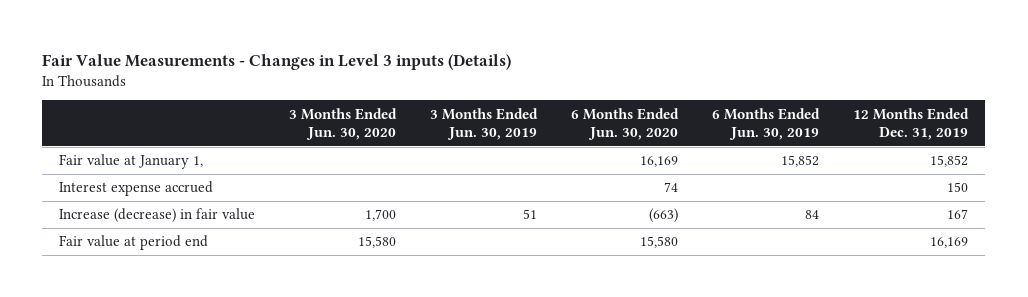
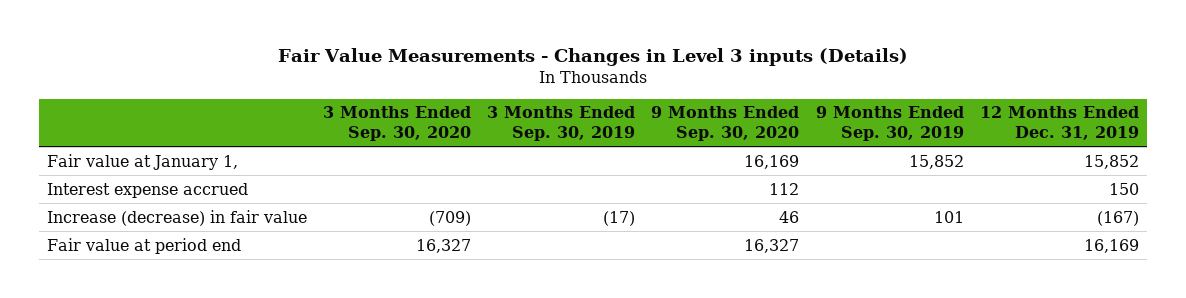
- | 3 Months Ended Jun. 30, 2020 | 3 Months Ended Jun. 30, 2019 | 6 Months Ended Jun. 30, 2020 | 6 Months Ended Jun. 30, 2019 | 12 Months Ended Dec. 31, 2019
+ | 3 Months Ended Sep. 30, 2020 | 3 Months Ended Sep. 30, 2019 | 9 Months Ended Sep. 30, 2020 | 9 Months Ended Sep. 30, 2019 | 12 Months Ended Dec. 31, 2019
- Increase (decrease) in fair value | 1,700 | 51 | (663) | 84 | 167
+ Increase (decrease) in fair value | (709) | (17) | 46 | 101 | (167)

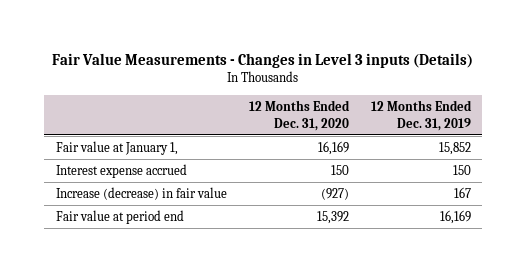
- | 3 Months Ended Sep. 30, 2020 | 3 Months Ended Sep. 30, 2019 | 9 Months Ended Sep. 30, 2020 | 9 Months Ended Sep. 30, 2019 | 12 Months Ended Dec. 31, 2019
+ | 12 Months Ended Dec. 31, 2020 | 12 Months Ended Dec. 31, 2019
- Increase (decrease) in fair value | (709) | (17) | 46 | 101 | (167)
+ Increase (decrease) in fair value | (927) | 167

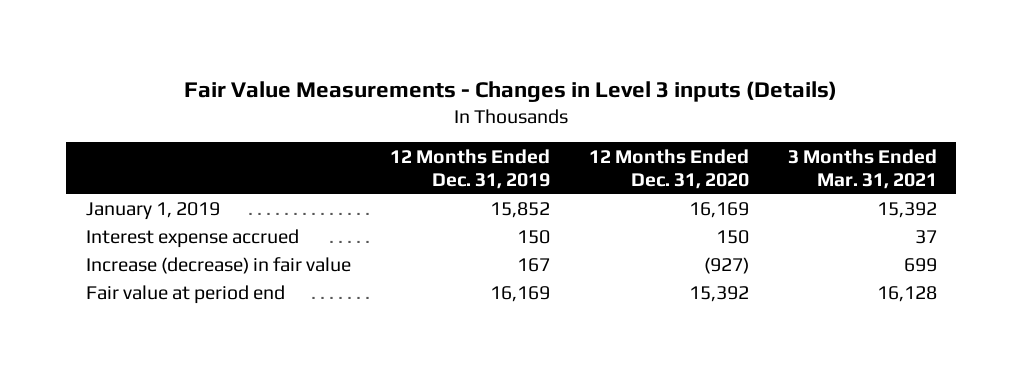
- | 12 Months Ended Dec. 31, 2020 | 12 Months Ended Dec. 31, 2019
+ | 12 Months Ended Dec. 31, 2019 | 12 Months Ended Dec. 31, 2020 | 3 Months Ended Mar. 31, 2021
- Fair value at January 1, | 16,169 | 15,852
+ January 1, 2019 | 15,852 | 16,169 | 15,392

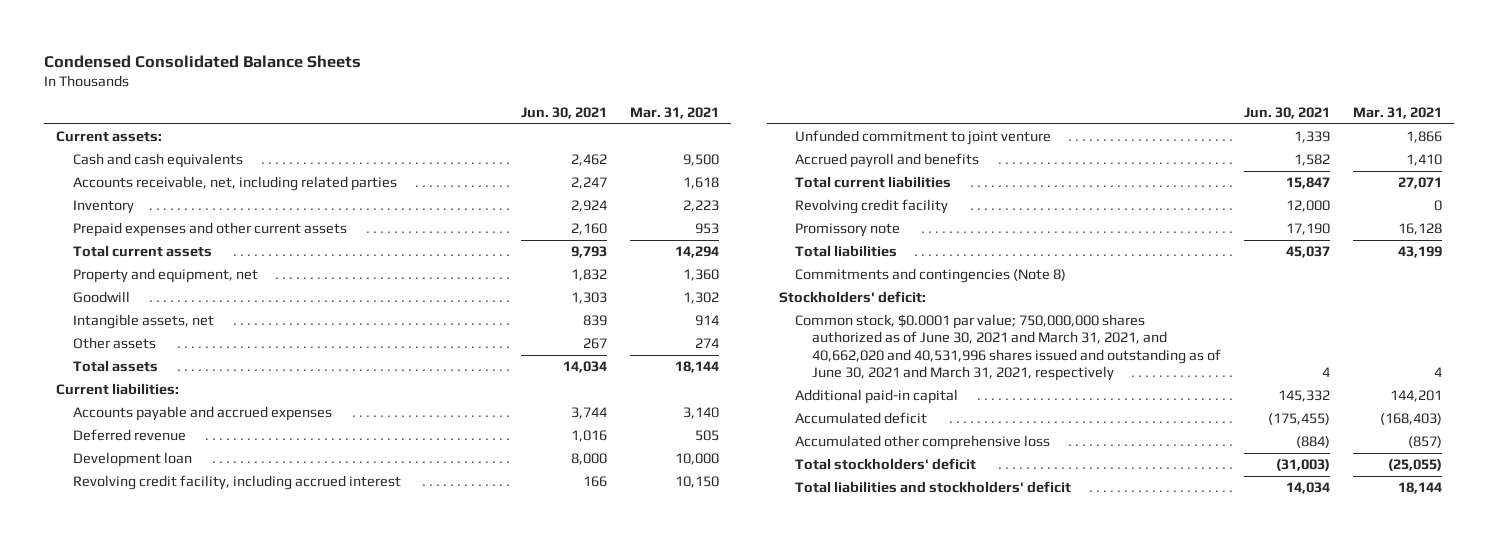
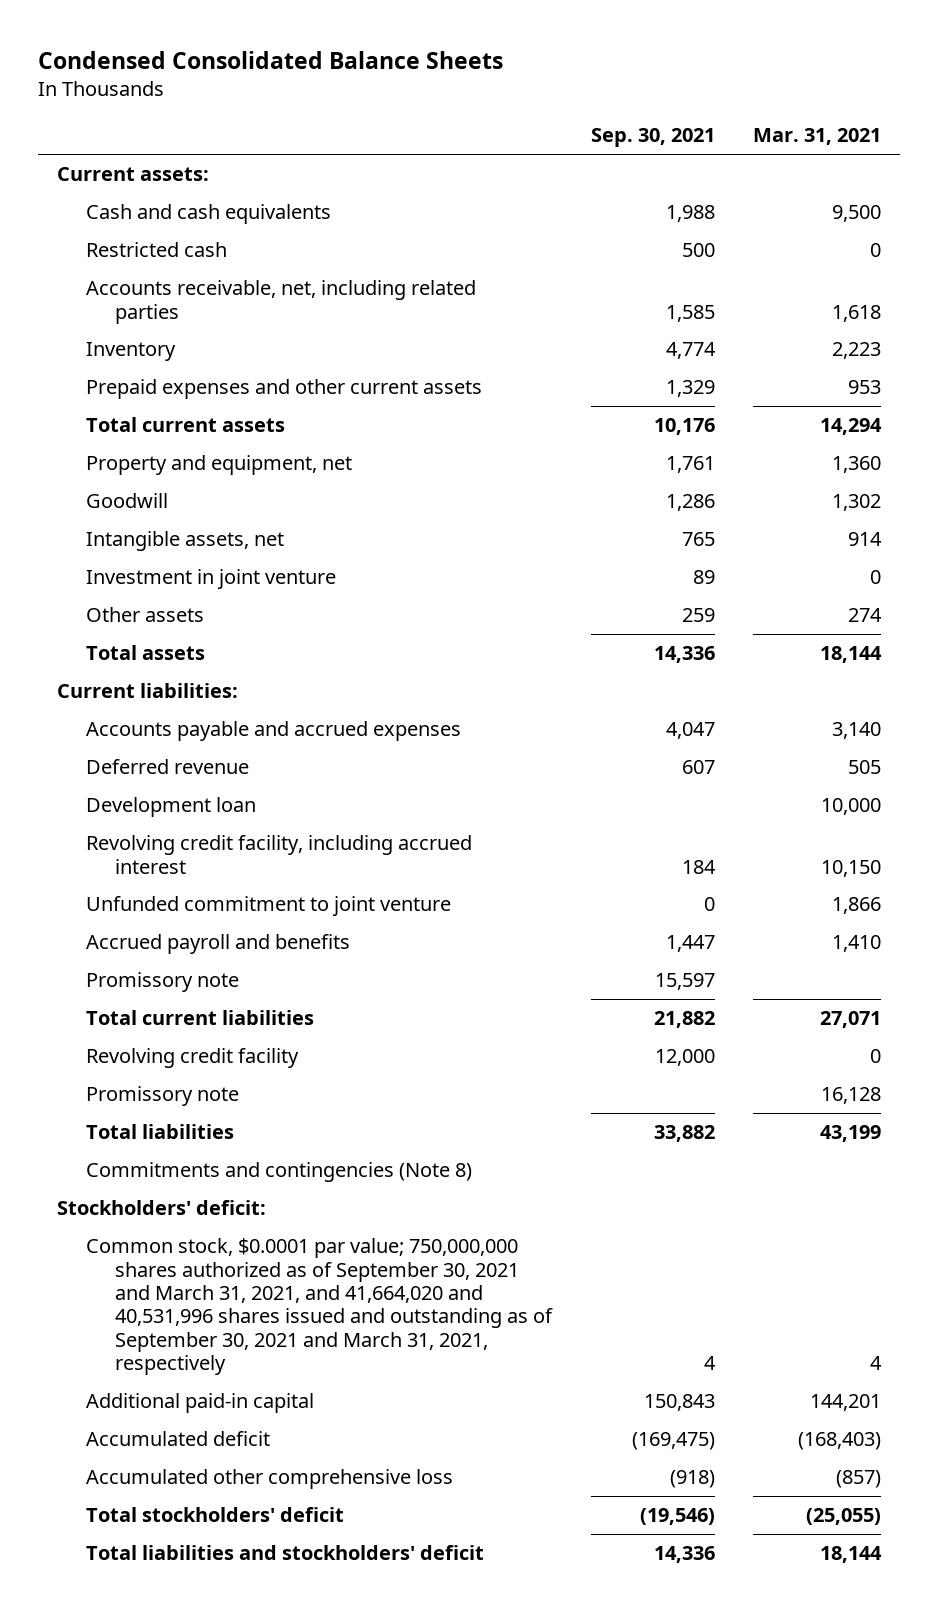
- | Jun. 30, 2021 | Mar. 31, 2021
+ | Sep. 30, 2021 | Mar. 31, 2021
+ Restricted cash | 500 | 0
+ Investment in joint venture | 89 | 0
+ Promissory note | 15,597 |
- Common stock, $0.0001 par value; 750,000,000 shares authorized as of June 30, 2021 and March 31, 2021, and 40,662,020 and 40,531,996 shares issued and outstanding as of June 30, 2021 and March 31, 2021, respectively | 4 | 4
+ Common stock, $0.0001 par value; 750,000,000 shares authorized as of September 30, 2021 and March 31, 2021, and 41,664,020 and 40,531,996 shares issued and outstanding as of September 30, 2021 and March 31, 2021, respectively | 4 | 4

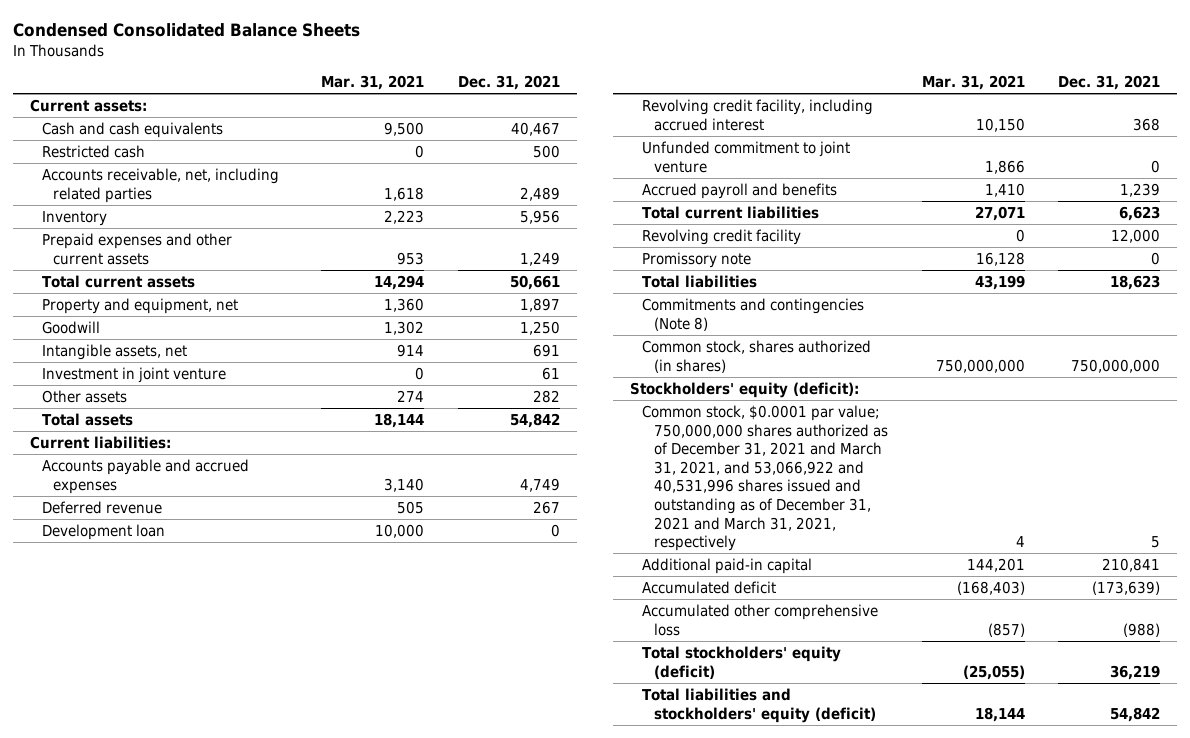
- | Sep. 30, 2021 | Mar. 31, 2021
+ | Mar. 31, 2021 | Dec. 31, 2021
- Promissory note | 15,597 |
- Stockholders' deficit:
- Common stock, $0.0001 par value; 750,000,000 shares authorized as of September 30, 2021 and March 31, 2021, and 41,664,020 and 40,531,996 shares issued and outstanding as of September 30, 2021 and March 31, 2021, respectively | 4 | 4
+ Common stock, shares authorized (in shares) | 750,000,000 | 750,000,000
+ Stockholders' equity (deficit):
+ Common stock, $0.0001 par value; 750,000,000 shares authorized as of December 31, 2021 and March 31, 2021, and 53,066,922 and 40,531,996 shares issued and outstanding as of December 31, 2021 and March 31, 2021, respectively | 4 | 5
- Total stockholders' deficit | (19,546) | (25,055)
- Total liabilities and stockholders' deficit | 14,336 | 18,144
+ Total stockholders' equity (deficit) | (25,055) | 36,219
+ Total liabilities and stockholders' equity (deficit) | 18,144 | 54,842

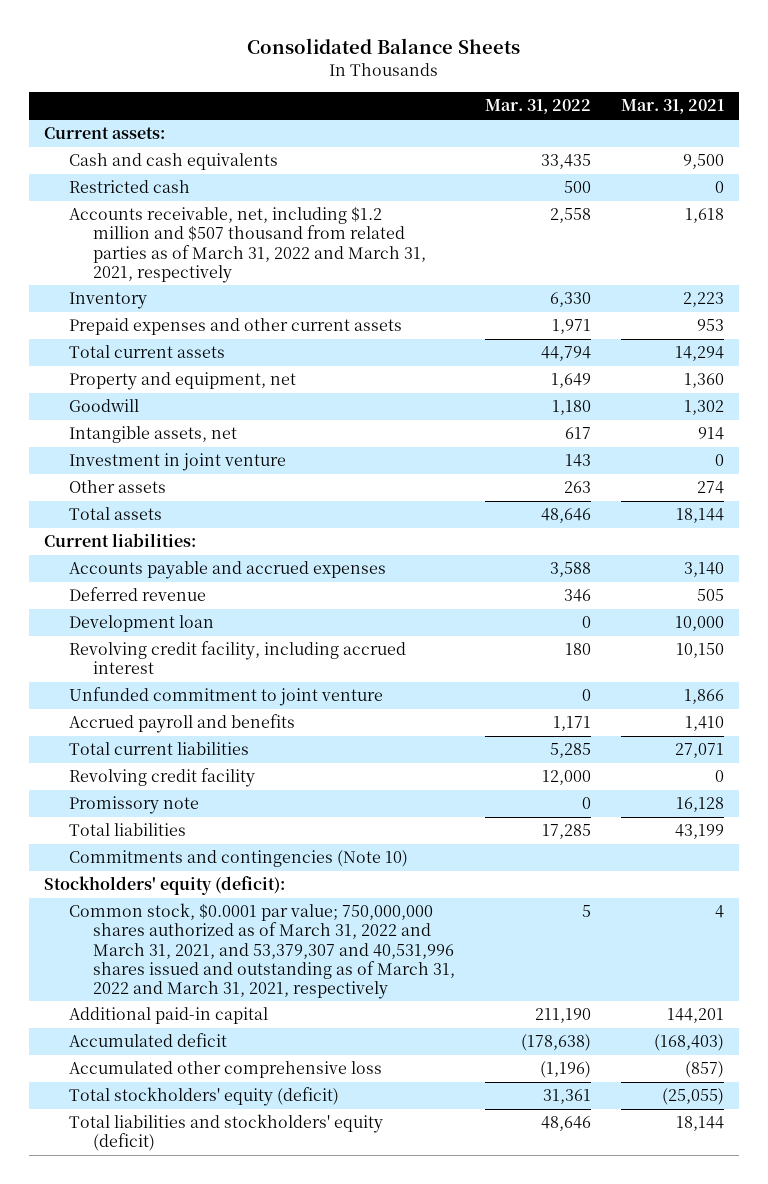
- Condensed Consolidated Balance Sheets
+ Consolidated Balance Sheets
- | Mar. 31, 2021 | Dec. 31, 2021
+ | Mar. 31, 2022 | Mar. 31, 2021
- Accounts receivable, net, including related parties | 1,618 | 2,489
+ Accounts receivable, net, including $1.2 million and $507 thousand from related parties as of March 31, 2022 and March 31, 2021, respectively | 2,558 | 1,618
- Commitments and contingencies (Note 8)
- Common stock, shares authorized (in shares) | 750,000,000 | 750,000,000
+ Commitments and contingencies (Note 10)
- Common stock, $0.0001 par value; 750,000,000 shares authorized as of December 31, 2021 and March 31, 2021, and 53,066,922 and 40,531,996 shares issued and outstanding as of December 31, 2021 and March 31, 2021, respectively | 4 | 5
+ Common stock, $0.0001 par value; 750,000,000 shares authorized as of March 31, 2022 and March 31, 2021, and 53,379,307 and 40,531,996 shares issued and outstanding as of March 31, 2022 and March 31, 2021, respectively | 5 | 4

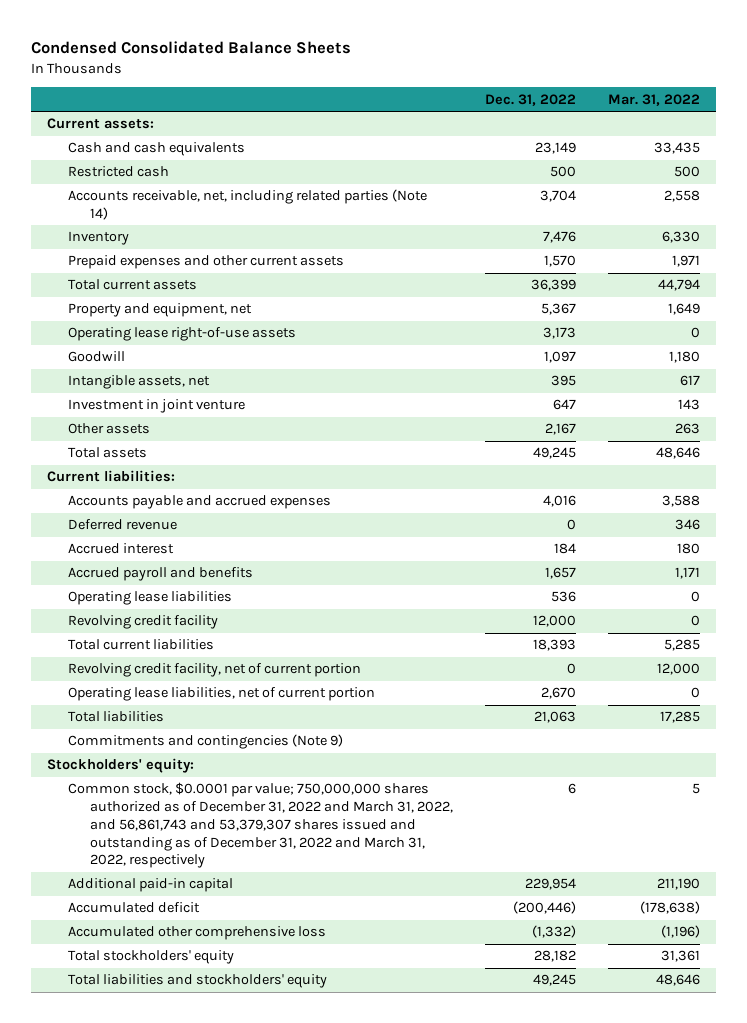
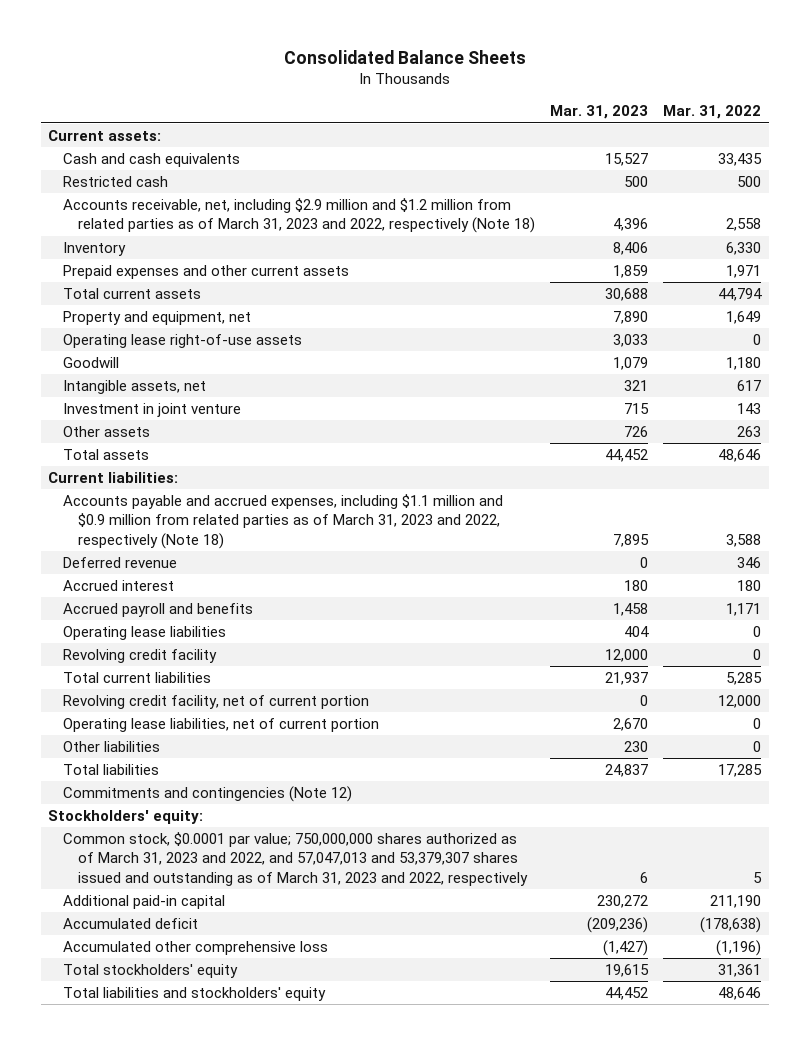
- Condensed Consolidated Balance Sheets
+ Consolidated Balance Sheets
- | Dec. 31, 2022 | Mar. 31, 2022
+ | Mar. 31, 2023 | Mar. 31, 2022
- Accounts receivable, net, including related parties (Note 14) | 3,704 | 2,558
+ Accounts receivable, net, including $2.9 million and $1.2 million from related parties as of March 31, 2023 and 2022, respectively (Note 18) | 4,396 | 2,558
- Accounts payable and accrued expenses | 4,016 | 3,588
+ Accounts payable and accrued expenses, including $1.1 million and $0.9 million from related parties as of March 31, 2023 and 2022, respectively (Note 18) | 7,895 | 3,588
+ Other liabilities | 230 | 0
- Commitments and contingencies (Note 9)
+ Commitments and contingencies (Note 12)
- Common stock, $0.0001 par value; 750,000,000 shares authorized as of December 31, 2022 and March 31, 2022, and 56,861,743 and 53,379,307 shares issued and outstanding as of December 31, 2022 and March 31, 2022, respectively | 6 | 5
+ Common stock, $0.0001 par value; 750,000,000 shares authorized as of March 31, 2023 and 2022, and 57,047,013 and 53,379,307 shares issued and outstanding as of March 31, 2023 and 2022, respectively | 6 | 5

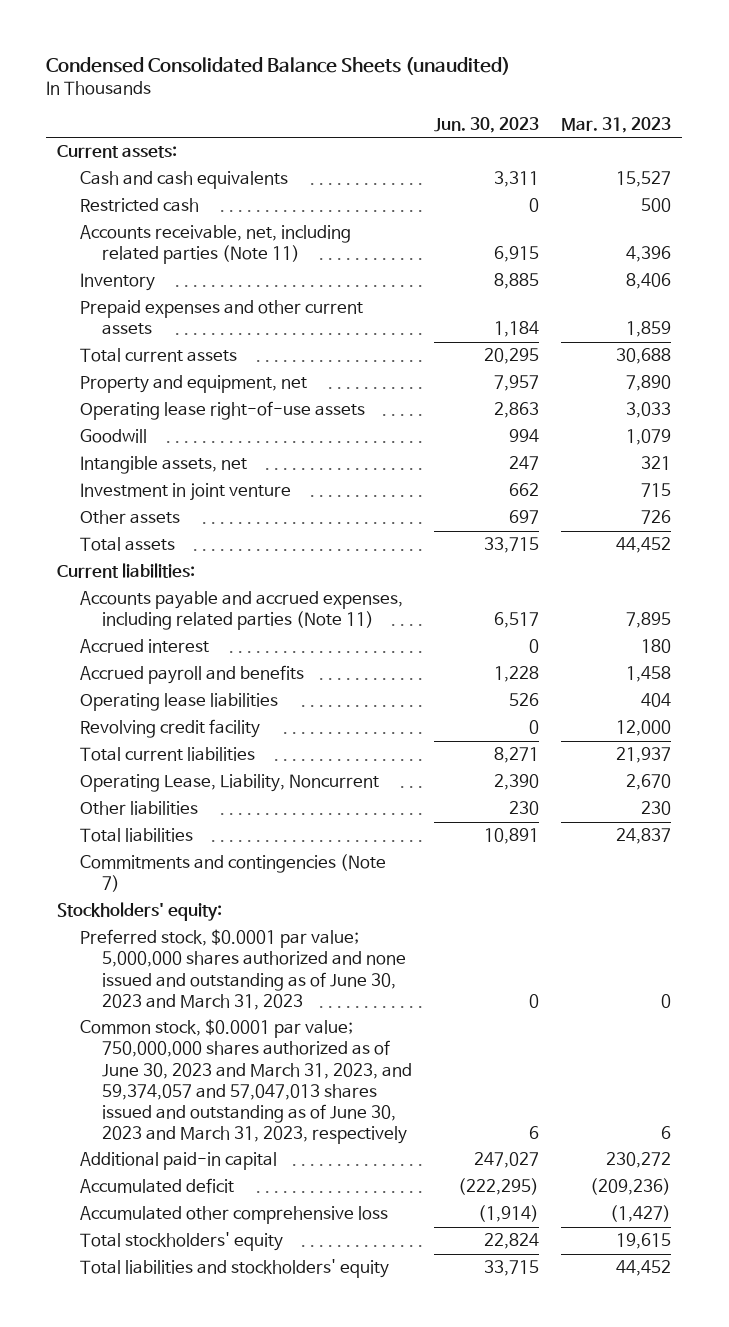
- Consolidated Balance Sheets
+ Condensed Consolidated Balance Sheets (unaudited)
- | Mar. 31, 2023 | Mar. 31, 2022
+ | Jun. 30, 2023 | Mar. 31, 2023
- Accounts receivable, net, including $2.9 million and $1.2 million from related parties as of March 31, 2023 and 2022, respectively (Note 18) | 4,396 | 2,558
+ Accounts receivable, net, including related parties (Note 11) | 6,915 | 4,396
- Accounts payable and accrued expenses, including $1.1 million and $0.9 million from related parties as of March 31, 2023 and 2022, respectively (Note 18) | 7,895 | 3,588
- Deferred revenue | 0 | 346
+ Accounts payable and accrued expenses, including related parties (Note 11) | 6,517 | 7,895
- Revolving credit facility, net of current portion | 0 | 12,000
- Operating lease liabilities, net of current portion | 2,670 | 0
+ Operating Lease, Liability, Noncurrent | 2,390 | 2,670
- Commitments and contingencies (Note 12)
+ Commitments and contingencies (Note 7)
- Common stock, $0.0001 par value; 750,000,000 shares authorized as of March 31, 2023 and 2022, and 57,047,013 and 53,379,307 shares issued and outstanding as of March 31, 2023 and 2022, respectively | 6 | 5
+ Preferred stock, $0.0001 par value; 5,000,000 shares authorized and none issued and outstanding as of June 30, 2023 and March 31, 2023 | 0 | 0
+ Common stock, $0.0001 par value; 750,000,000 shares authorized as of June 30, 2023 and March 31, 2023, and 59,374,057 and 57,047,013 shares issued and outstanding as of June 30, 2023 and March 31, 2023, respectively | 6 | 6

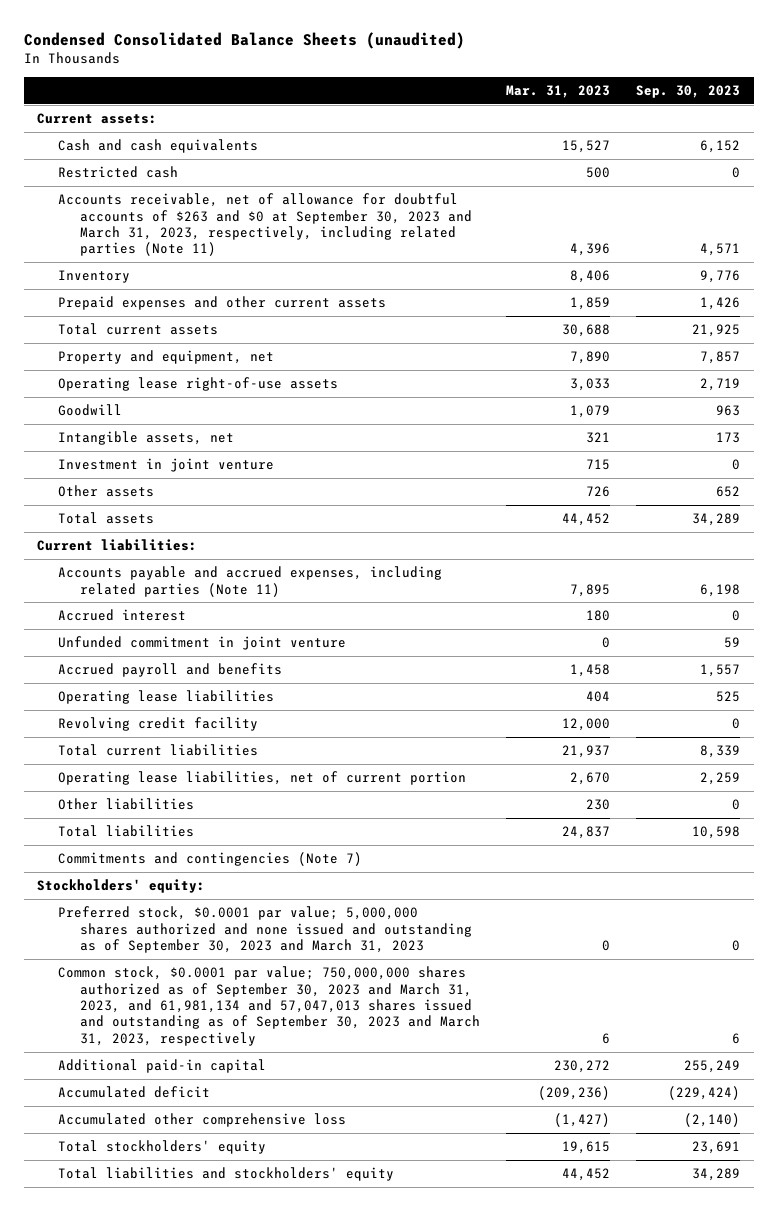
- | Jun. 30, 2023 | Mar. 31, 2023
+ | Mar. 31, 2023 | Sep. 30, 2023
- Accounts receivable, net, including related parties (Note 11) | 6,915 | 4,396
+ Accounts receivable, net of allowance for doubtful accounts of $263 and $0 at September 30, 2023 and March 31, 2023, respectively, including related parties (Note 11) | 4,396 | 4,571
+ Unfunded commitment in joint venture | 0 | 59
- Operating Lease, Liability, Noncurrent | 2,390 | 2,670
+ Operating lease liabilities, net of current portion | 2,670 | 2,259
- Preferred stock, $0.0001 par value; 5,000,000 shares authorized and none issued and outstanding as of June 30, 2023 and March 31, 2023 | 0 | 0
- Common stock, $0.0001 par value; 750,000,000 shares authorized as of June 30, 2023 and March 31, 2023, and 59,374,057 and 57,047,013 shares issued and outstanding as of June 30, 2023 and March 31, 2023, respectively | 6 | 6
+ Preferred stock, $0.0001 par value; 5,000,000 shares authorized and none issued and outstanding as of September 30, 2023 and March 31, 2023 | 0 | 0
+ Common stock, $0.0001 par value; 750,000,000 shares authorized as of September 30, 2023 and March 31, 2023, and 61,981,134 and 57,047,013 shares issued and outstanding as of September 30, 2023 and March 31, 2023, respectively | 6 | 6

